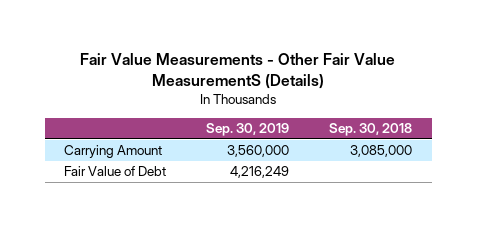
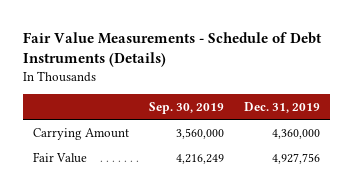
- Fair Value Measurements - Other Fair Value MeasurementS (Details)
+ Fair Value Measurements - Schedule of Debt Instruments (Details)
- | Sep. 30, 2019 | Sep. 30, 2018
+ | Sep. 30, 2019 | Dec. 31, 2019
- Fair Value of Debt | 4,216,249 |
+ Fair Value | 4,216,249 | 4,927,756

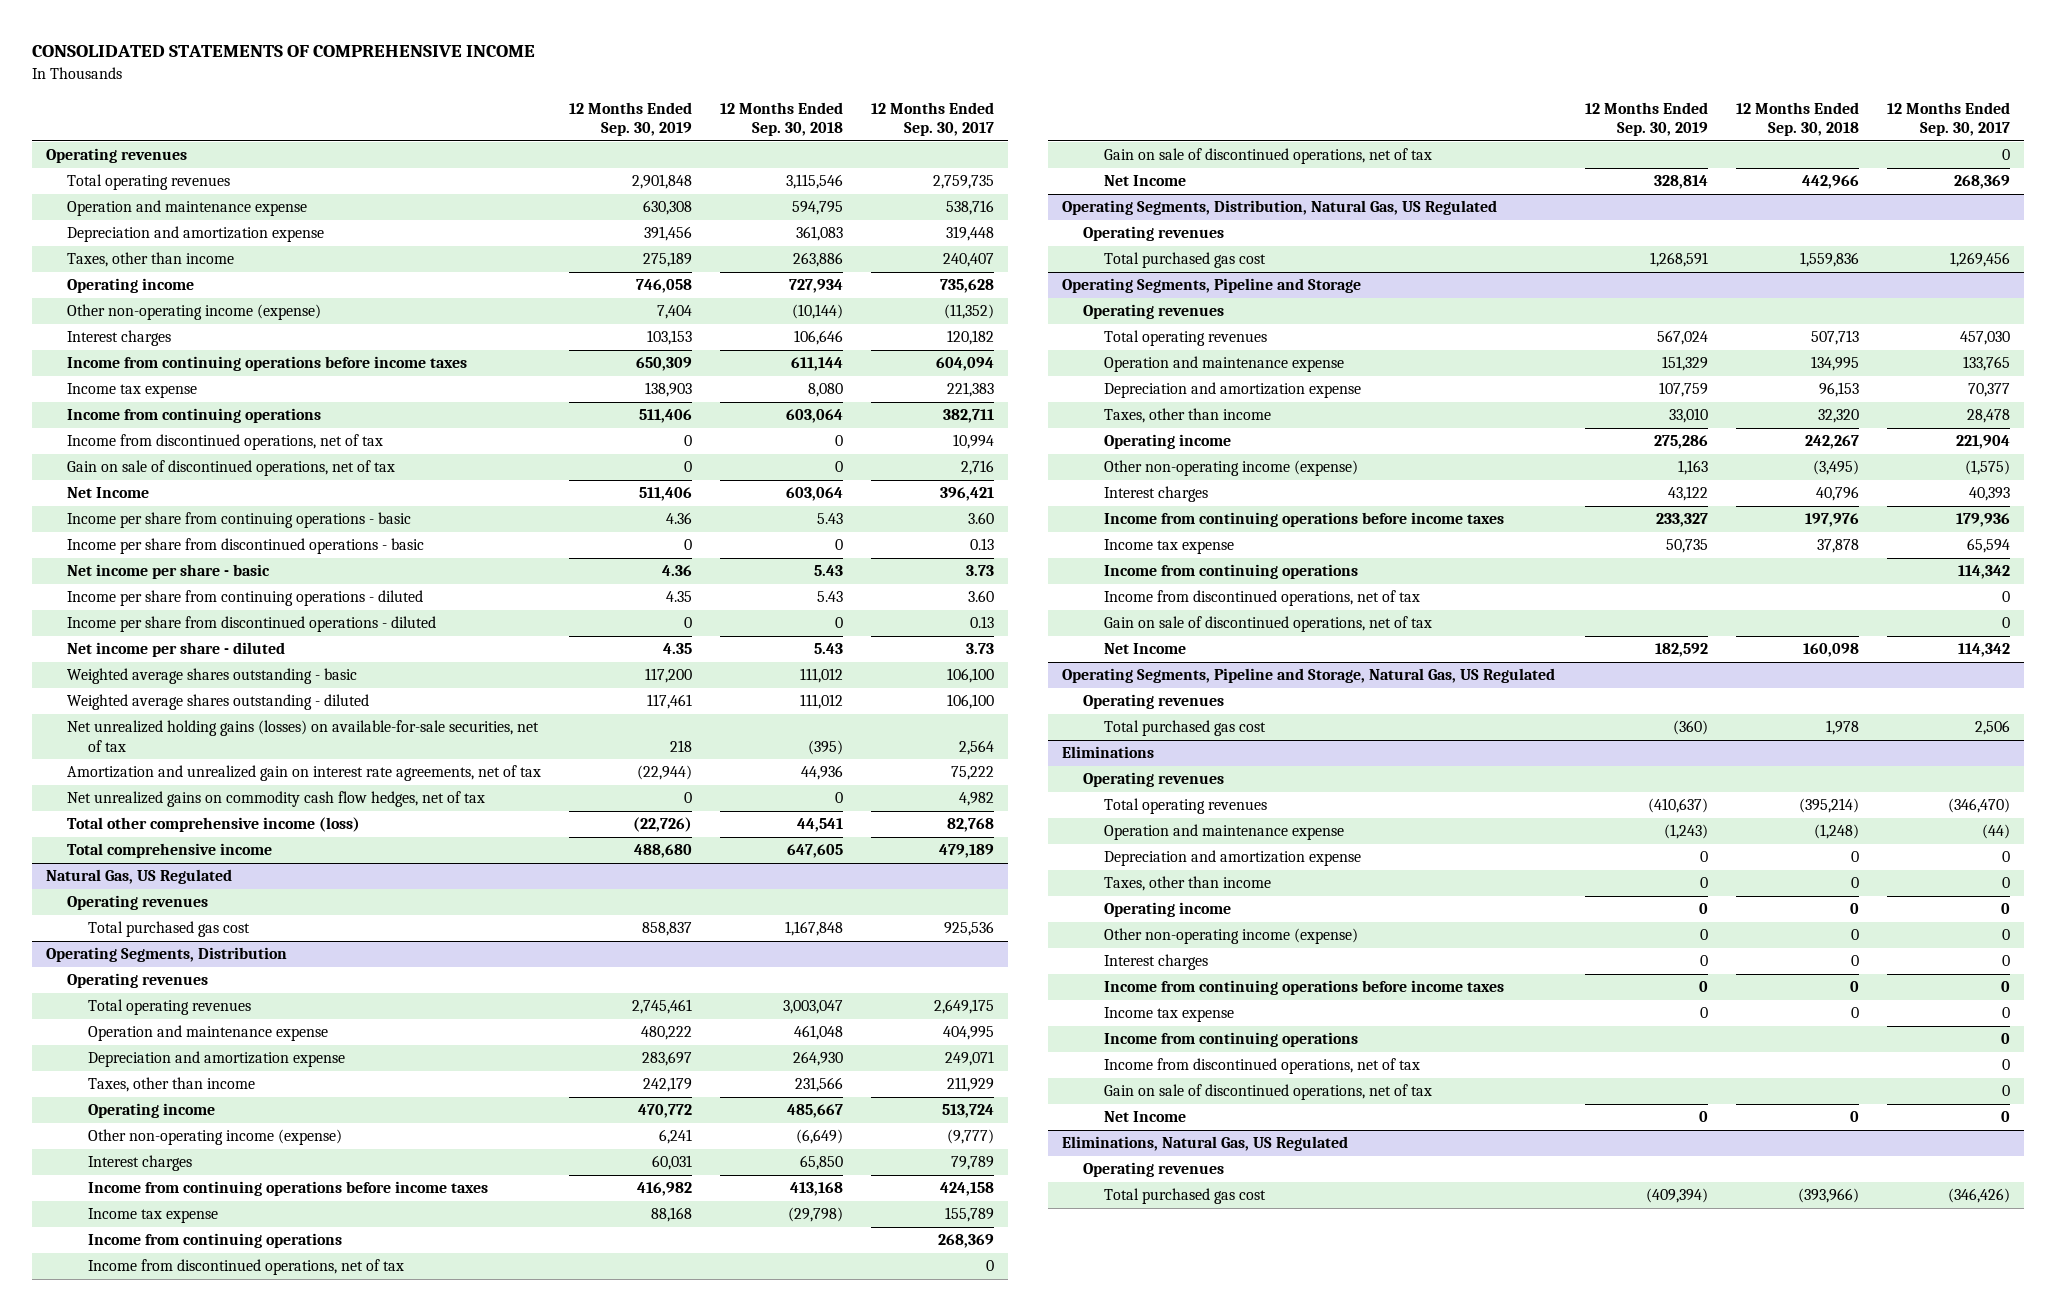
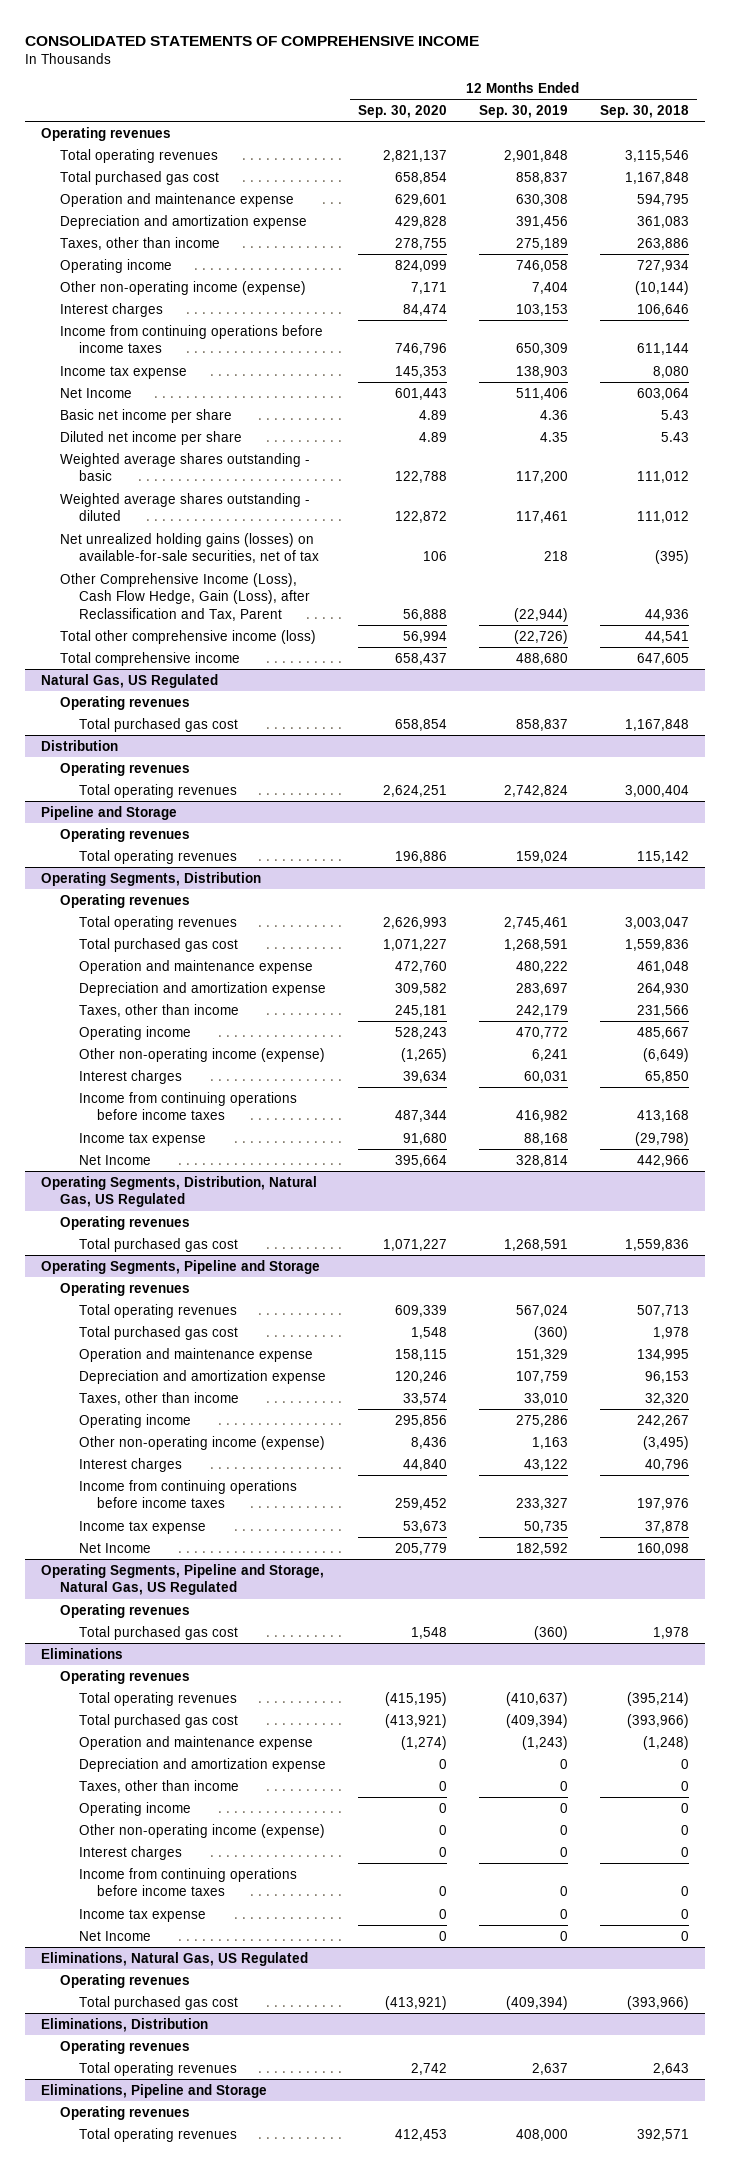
- | 12 Months Ended Sep. 30, 2019 | 12 Months Ended Sep. 30, 2018 | 12 Months Ended Sep. 30, 2017
+ | 12 Months Ended Sep. 30, 2020 | 12 Months Ended Sep. 30, 2019 | 12 Months Ended Sep. 30, 2018
+ Total purchased gas cost | 658,854 | 858,837 | 1,167,848
- Income from continuing operations | 511,406 | 603,064 | 382,711
- Income from discontinued operations, net of tax | 0 | 0 | 10,994
- Gain on sale of discontinued operations, net of tax | 0 | 0 | 2,716
- Income per share from continuing operations - basic | 4.36 | 5.43 | 3.60
- Income per share from discontinued operations - basic | 0 | 0 | 0.13
- Net income per share - basic | 4.36 | 5.43 | 3.73
- Income per share from continuing operations - diluted | 4.35 | 5.43 | 3.60
- Income per share from discontinued operations - diluted | 0 | 0 | 0.13
- Net income per share - diluted | 4.35 | 5.43 | 3.73
+ Basic net income per share | 4.89 | 4.36 | 5.43
+ Diluted net income per share | 4.89 | 4.35 | 5.43
- Amortization and unrealized gain on interest rate agreements, net of tax | (22,944) | 44,936 | 75,222
- Net unrealized gains on commodity cash flow hedges, net of tax | 0 | 0 | 4,982
+ Other Comprehensive Income (Loss), Cash Flow Hedge, Gain (Loss), after Reclassification and Tax, Parent | 56,888 | (22,944) | 44,936
+ Distribution
+ Operating revenues
+ Total operating revenues | 2,624,251 | 2,742,824 | 3,000,404
+ Pipeline and Storage
+ Operating revenues
+ Total operating revenues | 196,886 | 159,024 | 115,142
@ Operating Segments, Distribution
+ Total purchased gas cost | 1,071,227 | 1,268,591 | 1,559,836
- Income from continuing operations | | | 268,369
- Income from discontinued operations, net of tax | | | 0
- Gain on sale of discontinued operations, net of tax | | | 0
@ Operating Segments, Pipeline and Storage
+ Total purchased gas cost | 1,548 | (360) | 1,978
- Income from continuing operations | | | 114,342
- Income from discontinued operations, net of tax | | | 0
- Gain on sale of discontinued operations, net of tax | | | 0
@ Eliminations
+ Total purchased gas cost | (413,921) | (409,394) | (393,966)
- Income from continuing operations | | | 0
- Income from discontinued operations, net of tax | | | 0
- Gain on sale of discontinued operations, net of tax | | | 0
+ Eliminations, Distribution
+ Operating revenues
+ Total operating revenues | 2,742 | 2,637 | 2,643
+ Eliminations, Pipeline and Storage
+ Operating revenues
+ Total operating revenues | 412,453 | 408,000 | 392,571

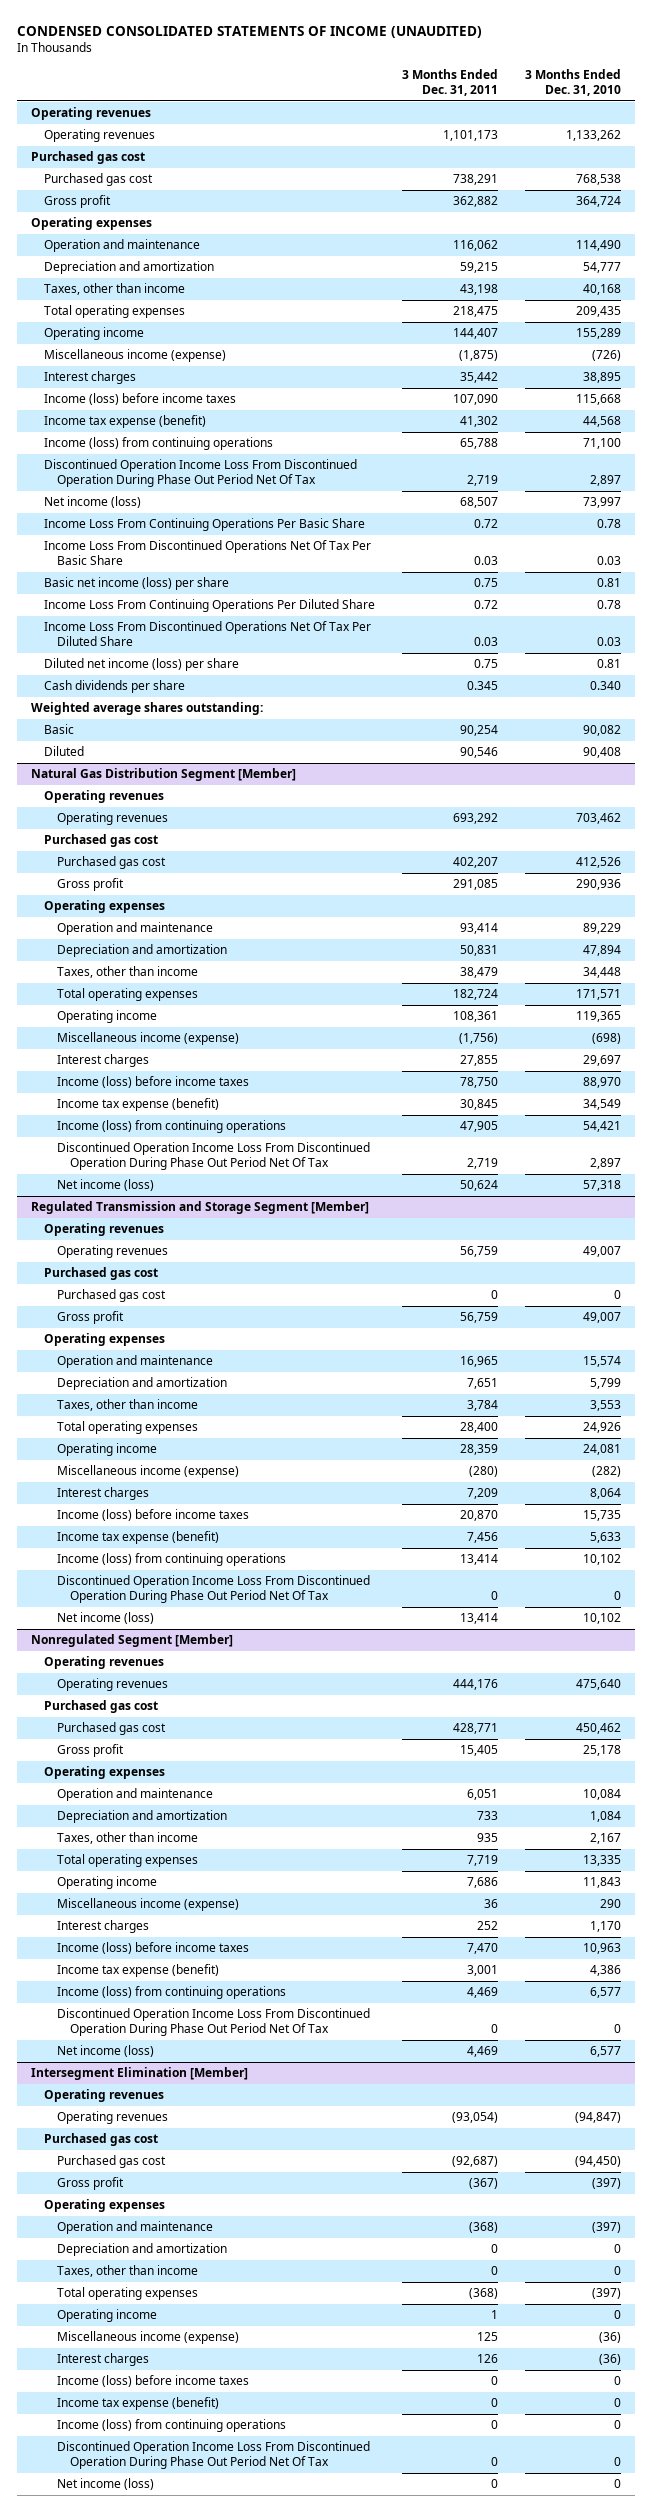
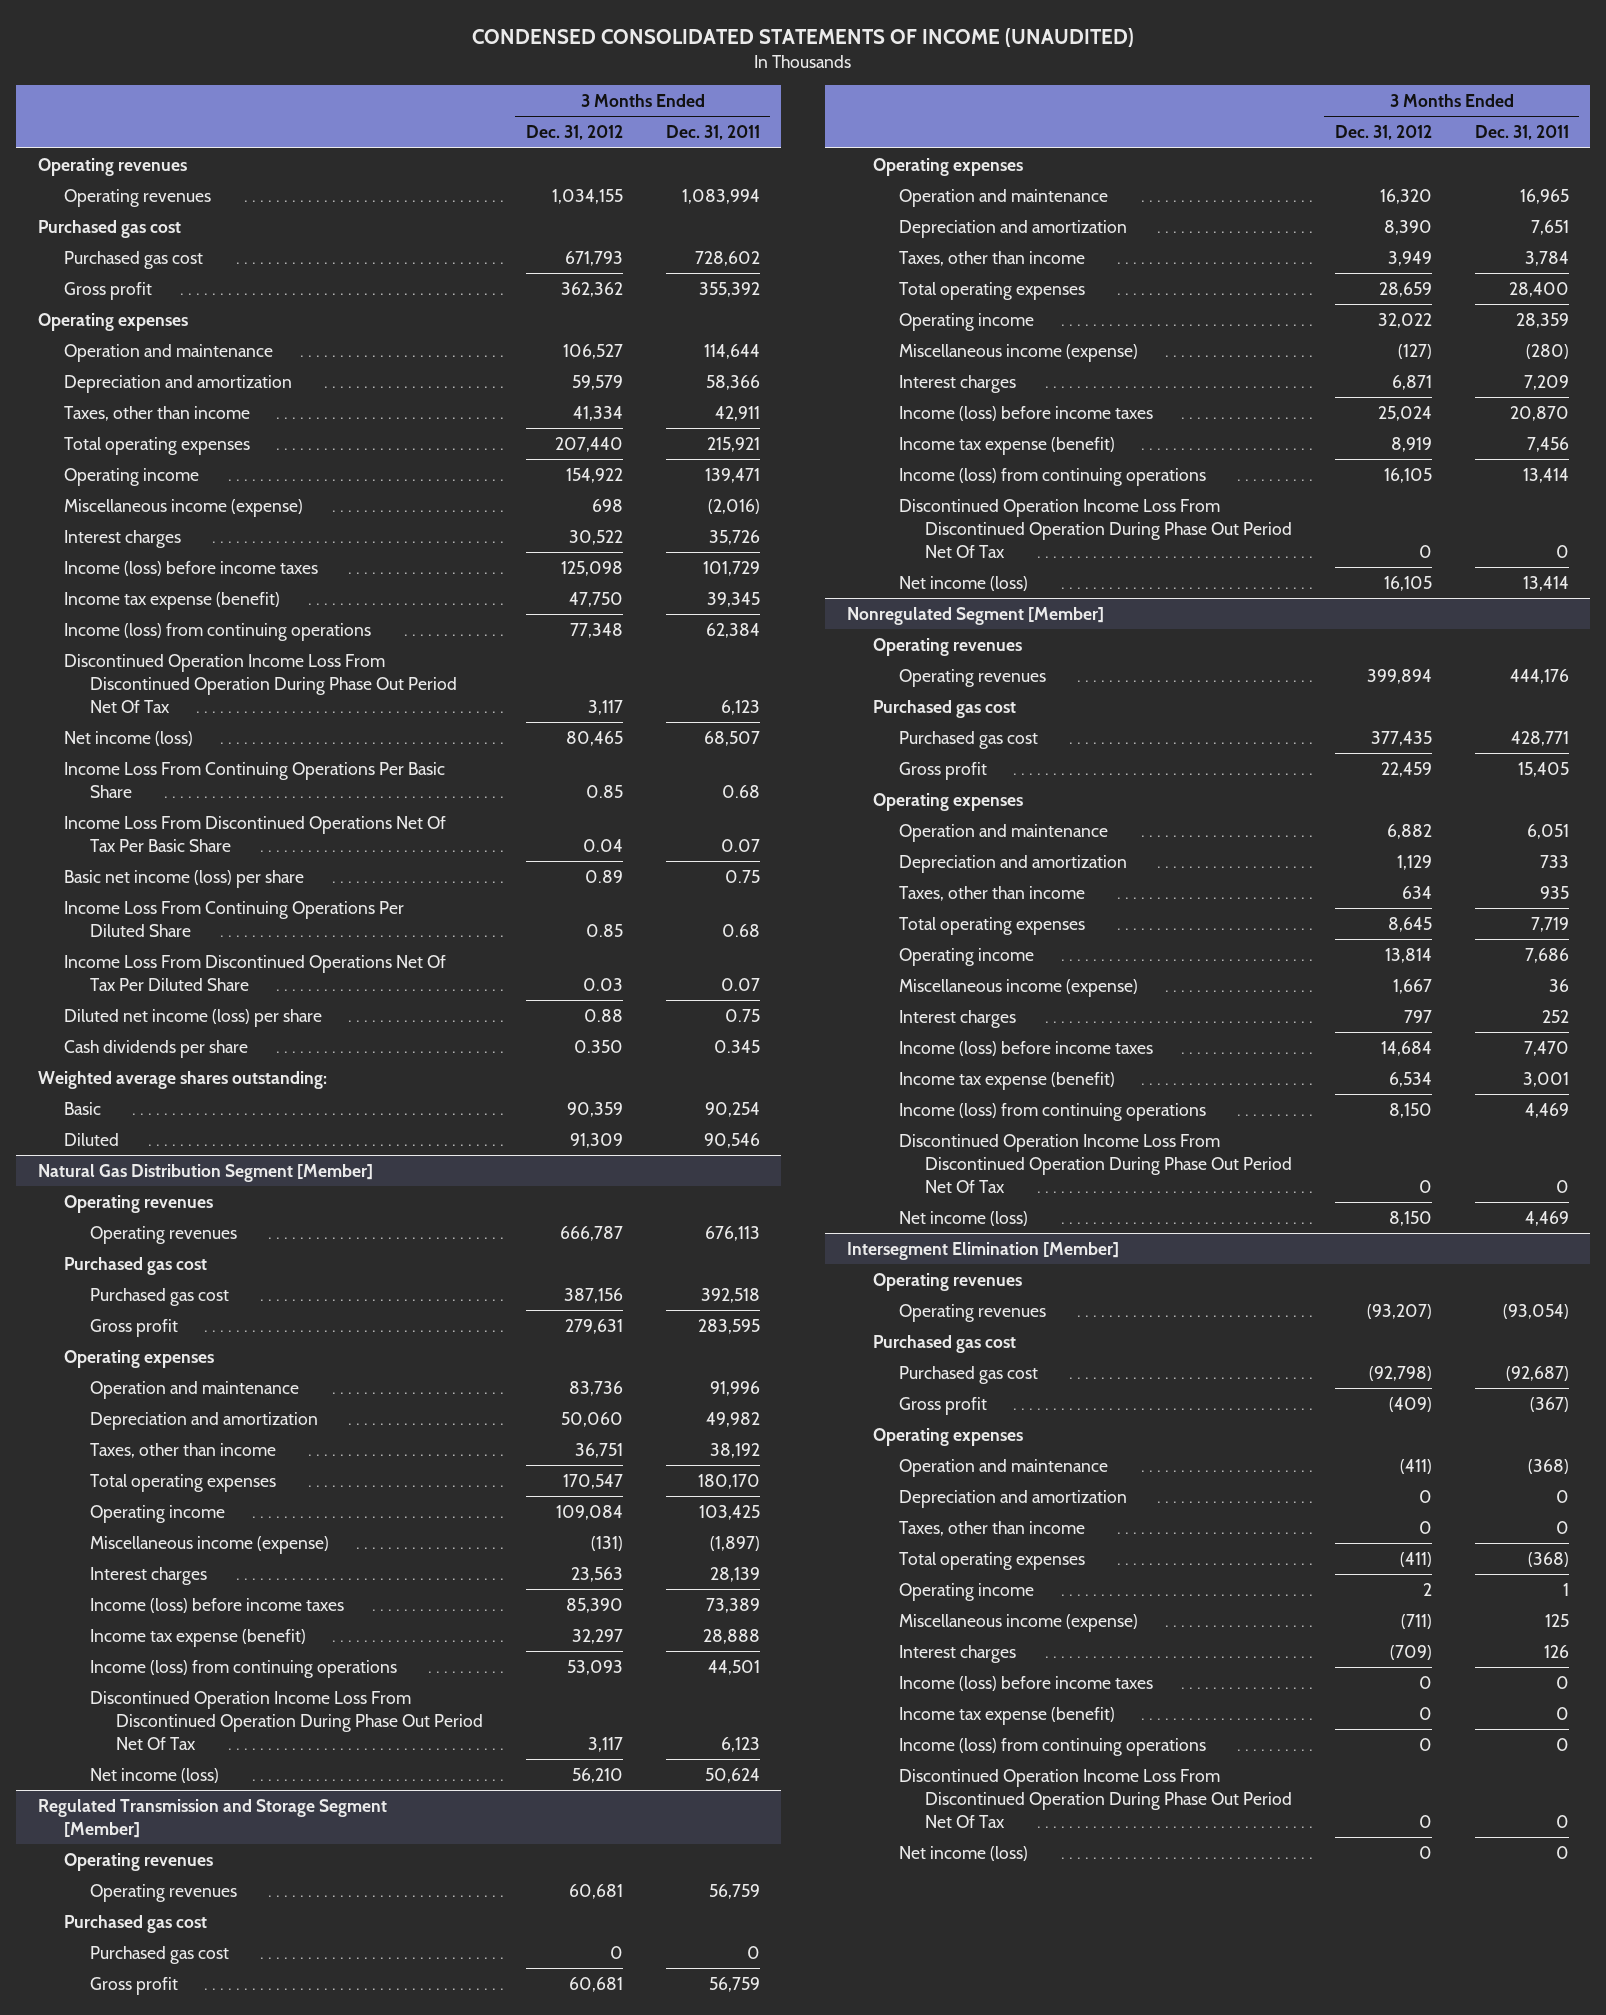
- | 3 Months Ended Dec. 31, 2011 | 3 Months Ended Dec. 31, 2010
+ | 3 Months Ended Dec. 31, 2012 | 3 Months Ended Dec. 31, 2011
- Operating revenues | 1,101,173 | 1,133,262
+ Operating revenues | 1,034,155 | 1,083,994
- Purchased gas cost | 738,291 | 768,538
- Gross profit | 362,882 | 364,724
+ Purchased gas cost | 671,793 | 728,602
+ Gross profit | 362,362 | 355,392
- Operation and maintenance | 116,062 | 114,490
- Depreciation and amortization | 59,215 | 54,777
- Taxes, other than income | 43,198 | 40,168
- Total operating expenses | 218,475 | 209,435
- Operating income | 144,407 | 155,289
- Miscellaneous income (expense) | (1,875) | (726)
- Interest charges | 35,442 | 38,895
- Income (loss) before income taxes | 107,090 | 115,668
- Income tax expense (benefit) | 41,302 | 44,568
- Income (loss) from continuing operations | 65,788 | 71,100
- Discontinued Operation Income Loss From Discontinued Operation During Phase Out Period Net Of Tax | 2,719 | 2,897
+ Operation and maintenance | 106,527 | 114,644
+ Depreciation and amortization | 59,579 | 58,366
+ Taxes, other than income | 41,334 | 42,911
+ Total operating expenses | 207,440 | 215,921
+ Operating income | 154,922 | 139,471
+ Miscellaneous income (expense) | 698 | (2,016)
+ Interest charges | 30,522 | 35,726
+ Income (loss) before income taxes | 125,098 | 101,729
+ Income tax expense (benefit) | 47,750 | 39,345
+ Income (loss) from continuing operations | 77,348 | 62,384
+ Discontinued Operation Income Loss From Discontinued Operation During Phase Out Period Net Of Tax | 3,117 | 6,123
- Income Loss From Continuing Operations Per Basic Share | 0.72 | 0.78
- Income Loss From Discontinued Operations Net Of Tax Per Basic Share | 0.03 | 0.03
+ Income Loss From Continuing Operations Per Basic Share | 0.85 | 0.68
+ Income Loss From Discontinued Operations Net Of Tax Per Basic Share | 0.04 | 0.07
- Income Loss From Continuing Operations Per Diluted Share | 0.72 | 0.78
- Income Loss From Discontinued Operations Net Of Tax Per Diluted Share | 0.03 | 0.03
+ Income Loss From Continuing Operations Per Diluted Share | 0.85 | 0.68
+ Income Loss From Discontinued Operations Net Of Tax Per Diluted Share | 0.03 | 0.07
@ Natural Gas Distribution Segment [Member]
- Operating revenues | 693,292 | 703,462
+ Operating revenues | 666,787 | 676,113
- Purchased gas cost | 402,207 | 412,526
- Gross profit | 291,085 | 290,936
+ Purchased gas cost | 387,156 | 392,518
+ Gross profit | 279,631 | 283,595
- Operation and maintenance | 93,414 | 89,229
- Depreciation and amortization | 50,831 | 47,894
- Taxes, other than income | 38,479 | 34,448
- Total operating expenses | 182,724 | 171,571
- Operating income | 108,361 | 119,365
- Miscellaneous income (expense) | (1,756) | (698)
- Interest charges | 27,855 | 29,697
- Income (loss) before income taxes | 78,750 | 88,970
- Income tax expense (benefit) | 30,845 | 34,549
- Income (loss) from continuing operations | 47,905 | 54,421
- Discontinued Operation Income Loss From Discontinued Operation During Phase Out Period Net Of Tax | 2,719 | 2,897
+ Operation and maintenance | 83,736 | 91,996
+ Depreciation and amortization | 50,060 | 49,982
+ Taxes, other than income | 36,751 | 38,192
+ Total operating expenses | 170,547 | 180,170
+ Operating income | 109,084 | 103,425
+ Miscellaneous income (expense) | (131) | (1,897)
+ Interest charges | 23,563 | 28,139
+ Income (loss) before income taxes | 85,390 | 73,389
+ Income tax expense (benefit) | 32,297 | 28,888
+ Income (loss) from continuing operations | 53,093 | 44,501
+ Discontinued Operation Income Loss From Discontinued Operation During Phase Out Period Net Of Tax | 3,117 | 6,123

